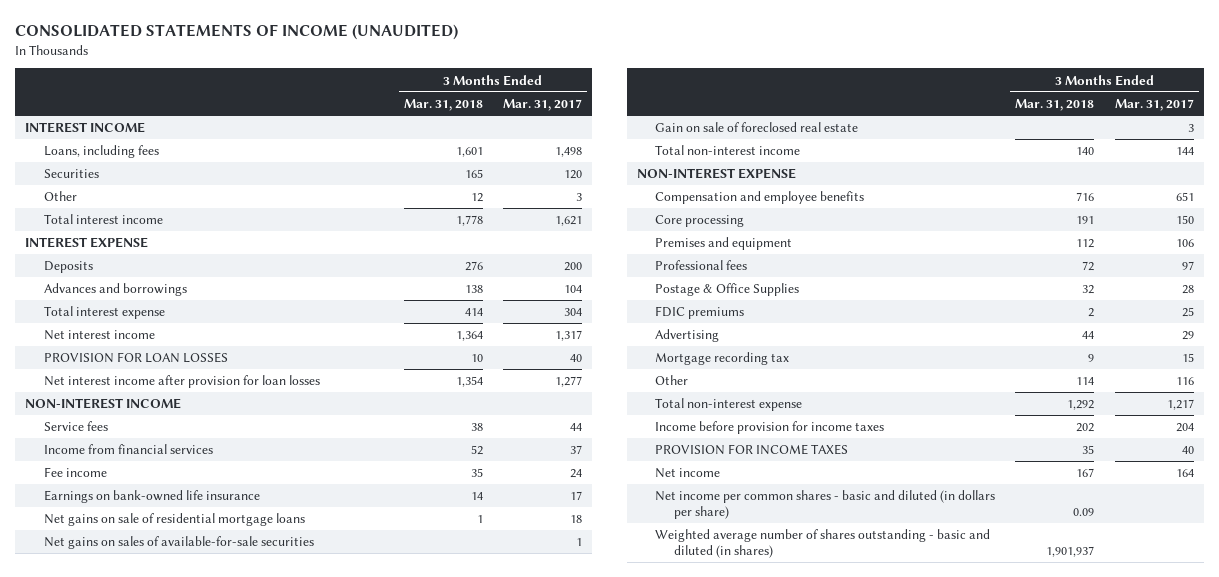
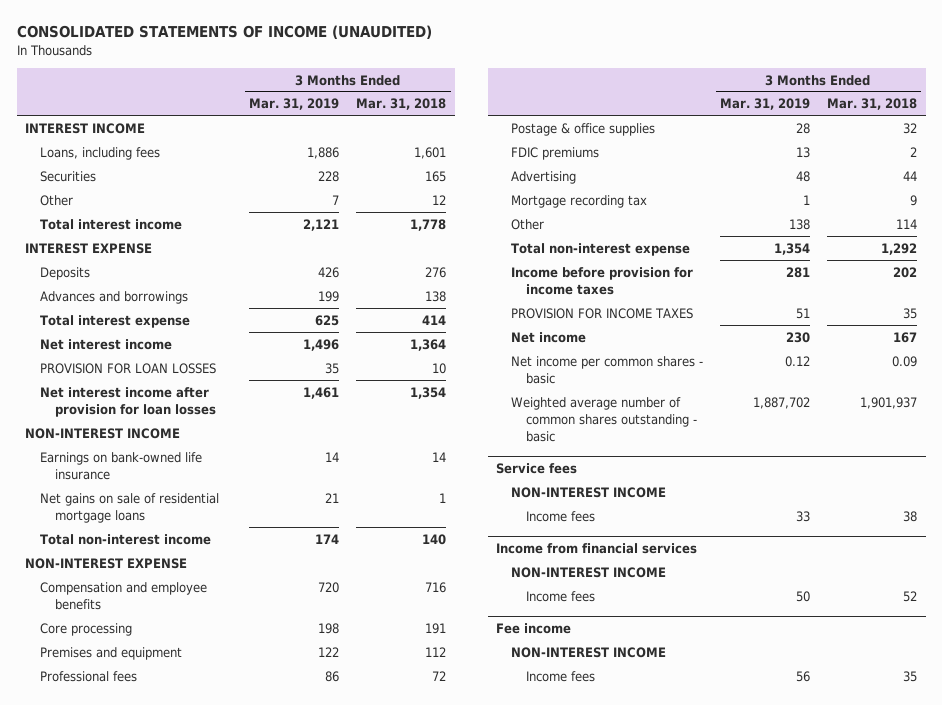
- | 3 Months Ended Mar. 31, 2018 | 3 Months Ended Mar. 31, 2017
+ | 3 Months Ended Mar. 31, 2019 | 3 Months Ended Mar. 31, 2018
- Service fees | 38 | 44
- Income from financial services | 52 | 37
- Fee income | 35 | 24
- Net gains on sales of available-for-sale securities | | 1
- Gain on sale of foreclosed real estate | | 3
- Postage & Office Supplies | 32 | 28
+ Postage & office supplies | 28 | 32
- Net income per common shares - basic and diluted (in dollars per share) | 0.09 |
- Weighted average number of shares outstanding - basic and diluted (in shares) | 1,901,937 |
+ Net income per common shares - basic | 0.12 | 0.09
+ Weighted average number of common shares outstanding - basic | 1,887,702 | 1,901,937
+ Service fees
+ NON-INTEREST INCOME
+ Income fees | 33 | 38
+ Income from financial services
+ NON-INTEREST INCOME
+ Income fees | 50 | 52
+ Fee income
+ NON-INTEREST INCOME
+ Income fees | 56 | 35

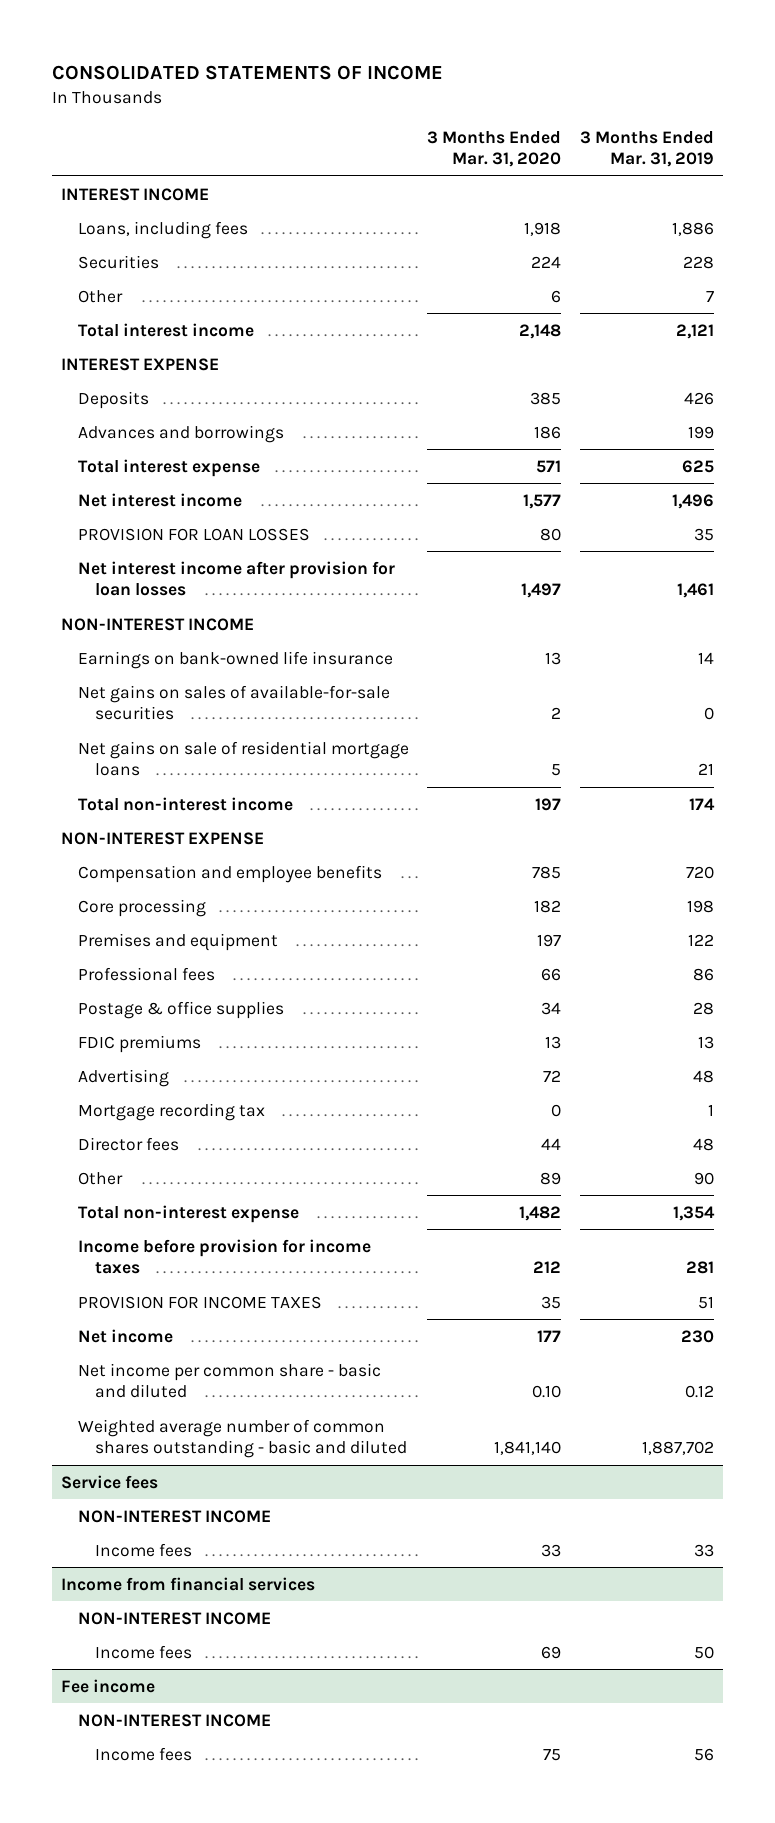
- CONSOLIDATED STATEMENTS OF INCOME (UNAUDITED)
+ CONSOLIDATED STATEMENTS OF INCOME
- | 3 Months Ended Mar. 31, 2019 | 3 Months Ended Mar. 31, 2018
+ | 3 Months Ended Mar. 31, 2020 | 3 Months Ended Mar. 31, 2019
+ Net gains on sales of available-for-sale securities | 2 | 0
- Other | 138 | 114
+ Director fees | 44 | 48
+ Other | 89 | 90
- Net income per common shares - basic | 0.12 | 0.09
- Weighted average number of common shares outstanding - basic | 1,887,702 | 1,901,937
+ Net income per common share - basic and diluted | 0.10 | 0.12
+ Weighted average number of common shares outstanding - basic and diluted | 1,841,140 | 1,887,702

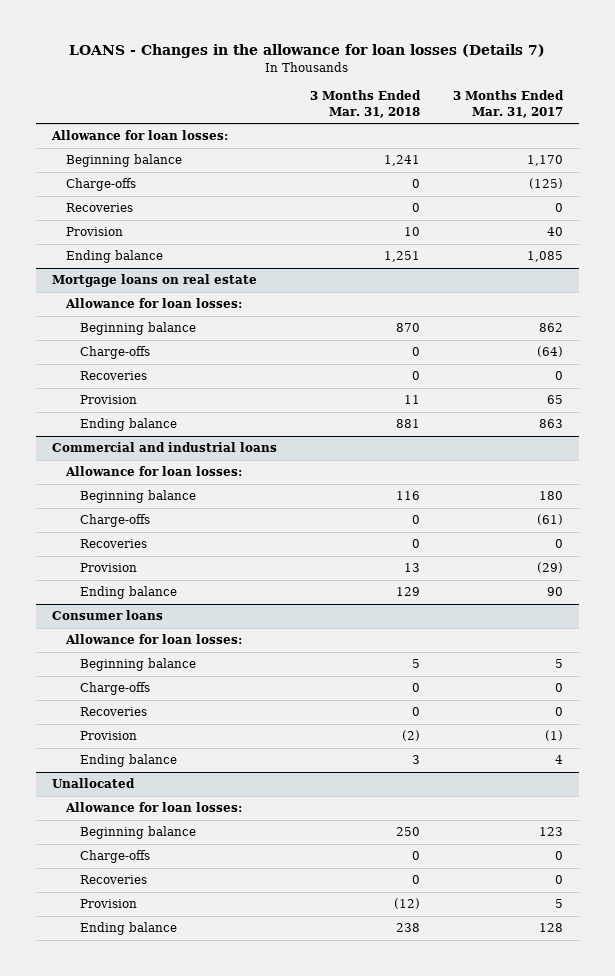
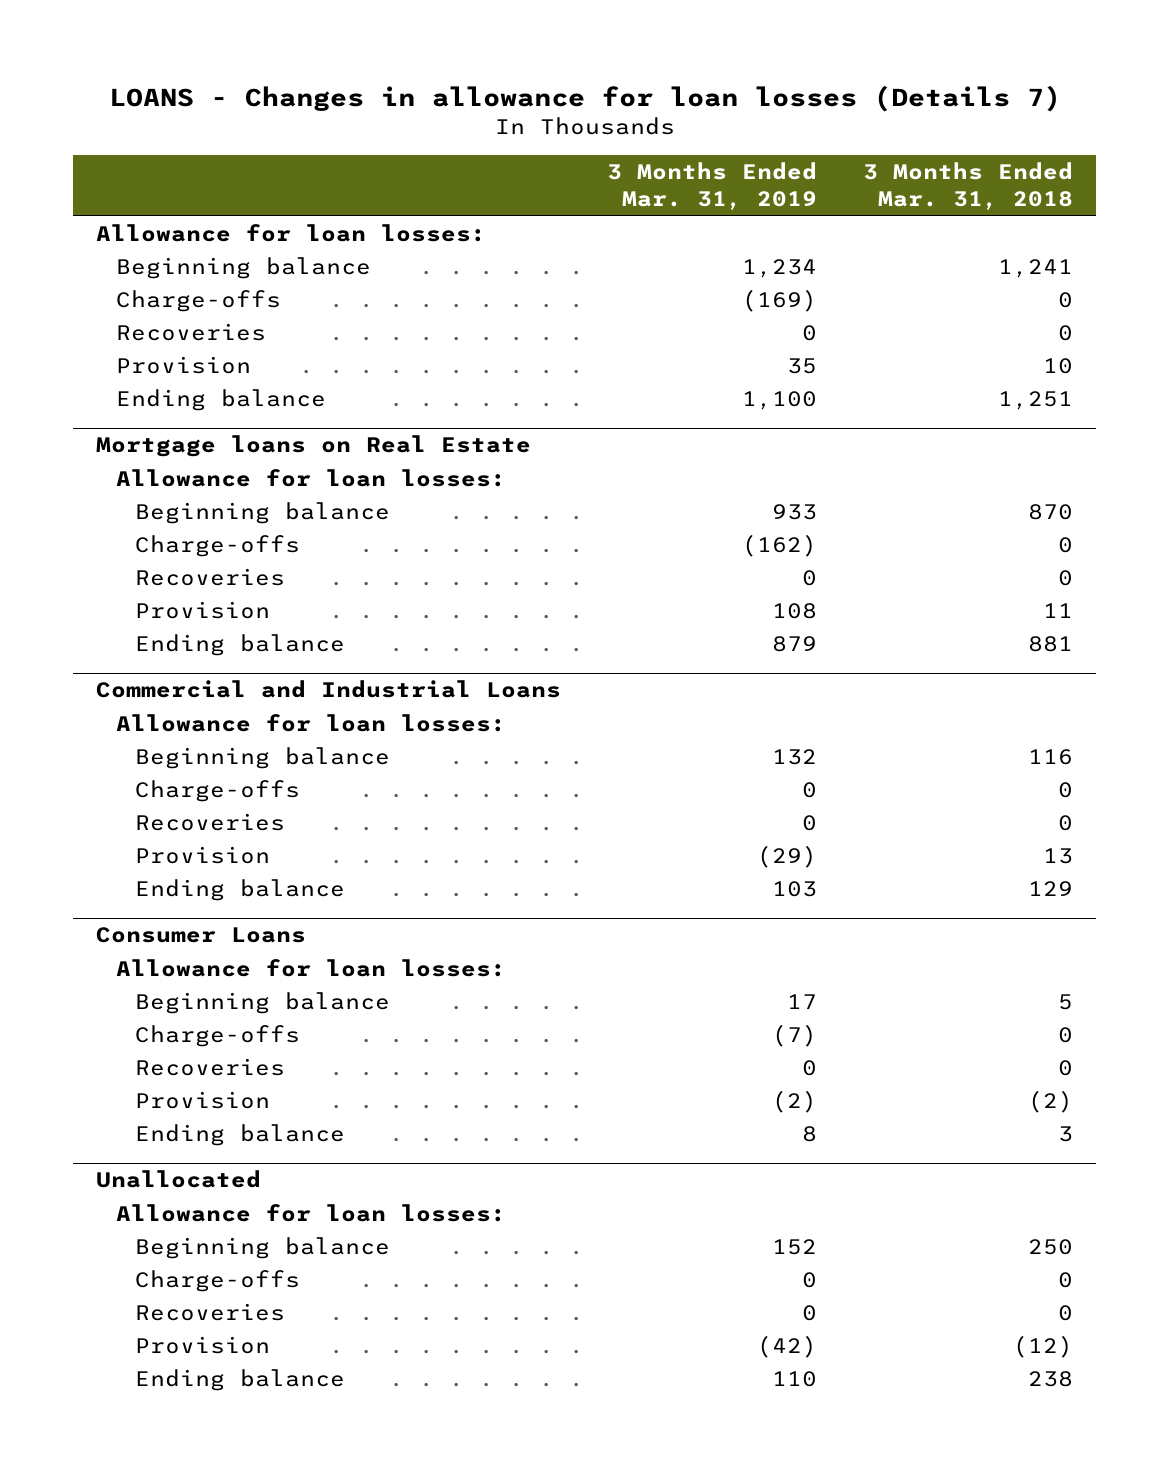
- LOANS - Changes in the allowance for loan losses (Details 7)
+ LOANS - Changes in allowance for loan losses (Details 7)
- | 3 Months Ended Mar. 31, 2018 | 3 Months Ended Mar. 31, 2017
+ | 3 Months Ended Mar. 31, 2019 | 3 Months Ended Mar. 31, 2018
- Mortgage loans on real estate
+ Mortgage loans on Real Estate
- Commercial and industrial loans
+ Commercial and Industrial Loans
- Consumer loans
+ Consumer Loans

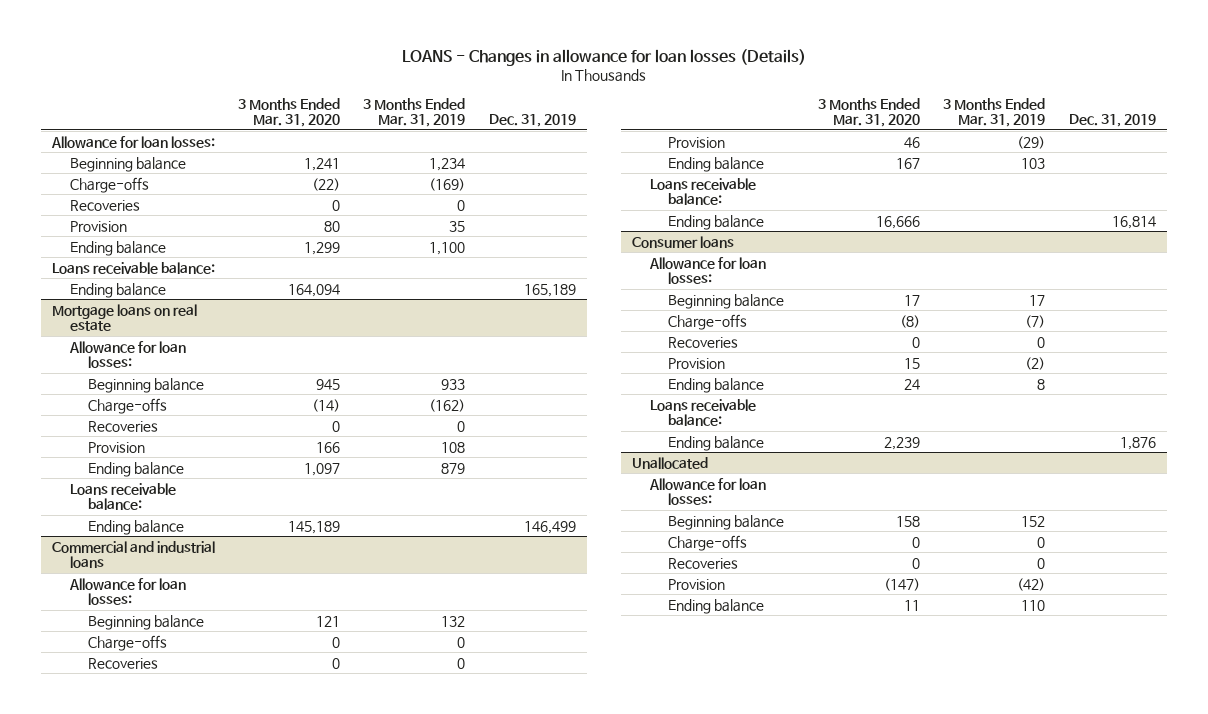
- LOANS - Changes in allowance for loan losses (Details 7)
+ LOANS - Changes in allowance for loan losses (Details)
- | 3 Months Ended Mar. 31, 2019 | 3 Months Ended Mar. 31, 2018
+ | 3 Months Ended Mar. 31, 2020 | 3 Months Ended Mar. 31, 2019 | Dec. 31, 2019
- Mortgage loans on Real Estate
+ Loans receivable balance:
+ Ending balance | 164,094 | | 165,189
+ Mortgage loans on real estate
- Commercial and Industrial Loans
+ Loans receivable balance:
+ Ending balance | 145,189 | | 146,499
+ Commercial and industrial loans
- Consumer Loans
+ Loans receivable balance:
+ Ending balance | 16,666 | | 16,814
+ Consumer loans
+ Loans receivable balance:
+ Ending balance | 2,239 | | 1,876

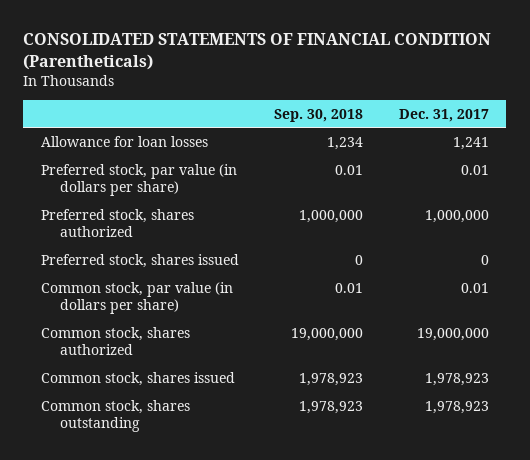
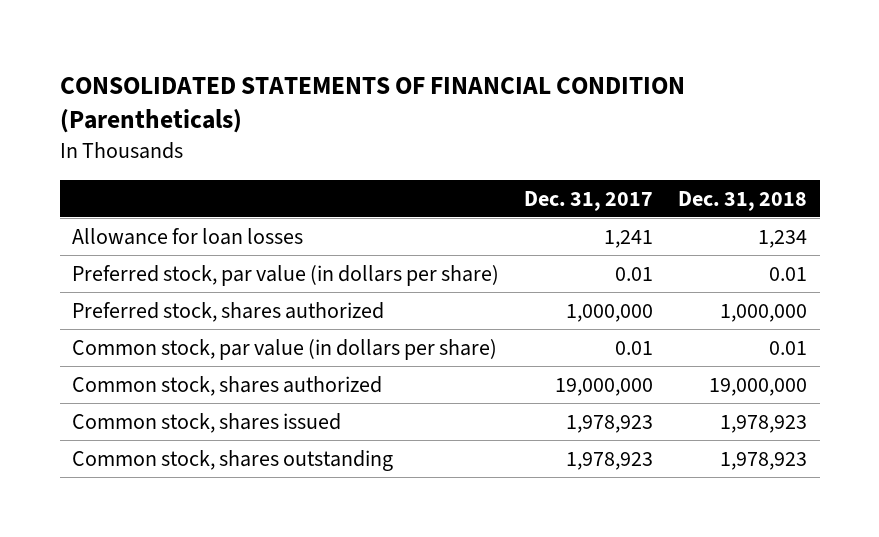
- | Sep. 30, 2018 | Dec. 31, 2017
+ | Dec. 31, 2017 | Dec. 31, 2018
- Preferred stock, shares issued | 0 | 0

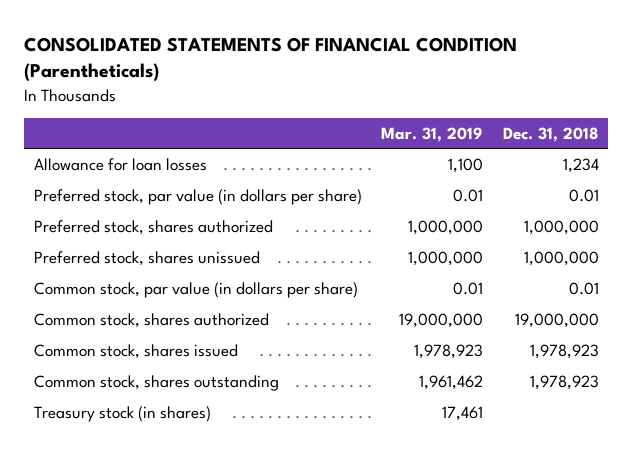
- | Dec. 31, 2017 | Dec. 31, 2018
+ | Mar. 31, 2019 | Dec. 31, 2018
+ Preferred stock, shares unissued | 1,000,000 | 1,000,000
+ Treasury stock (in shares) | 17,461 |

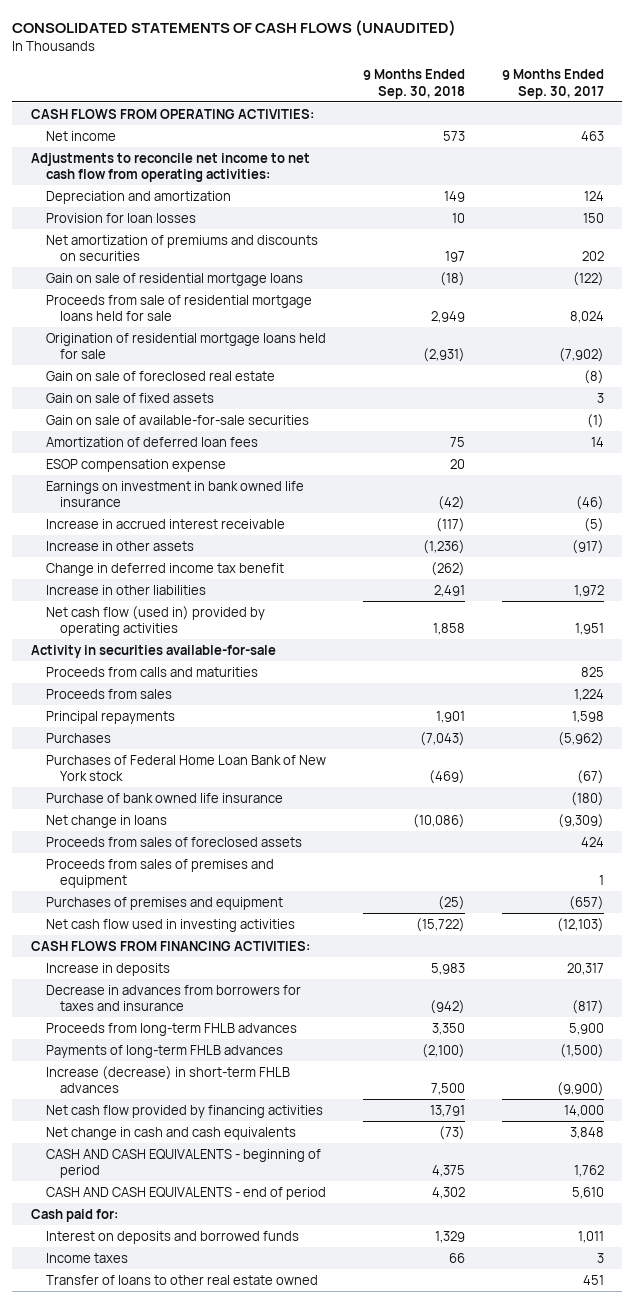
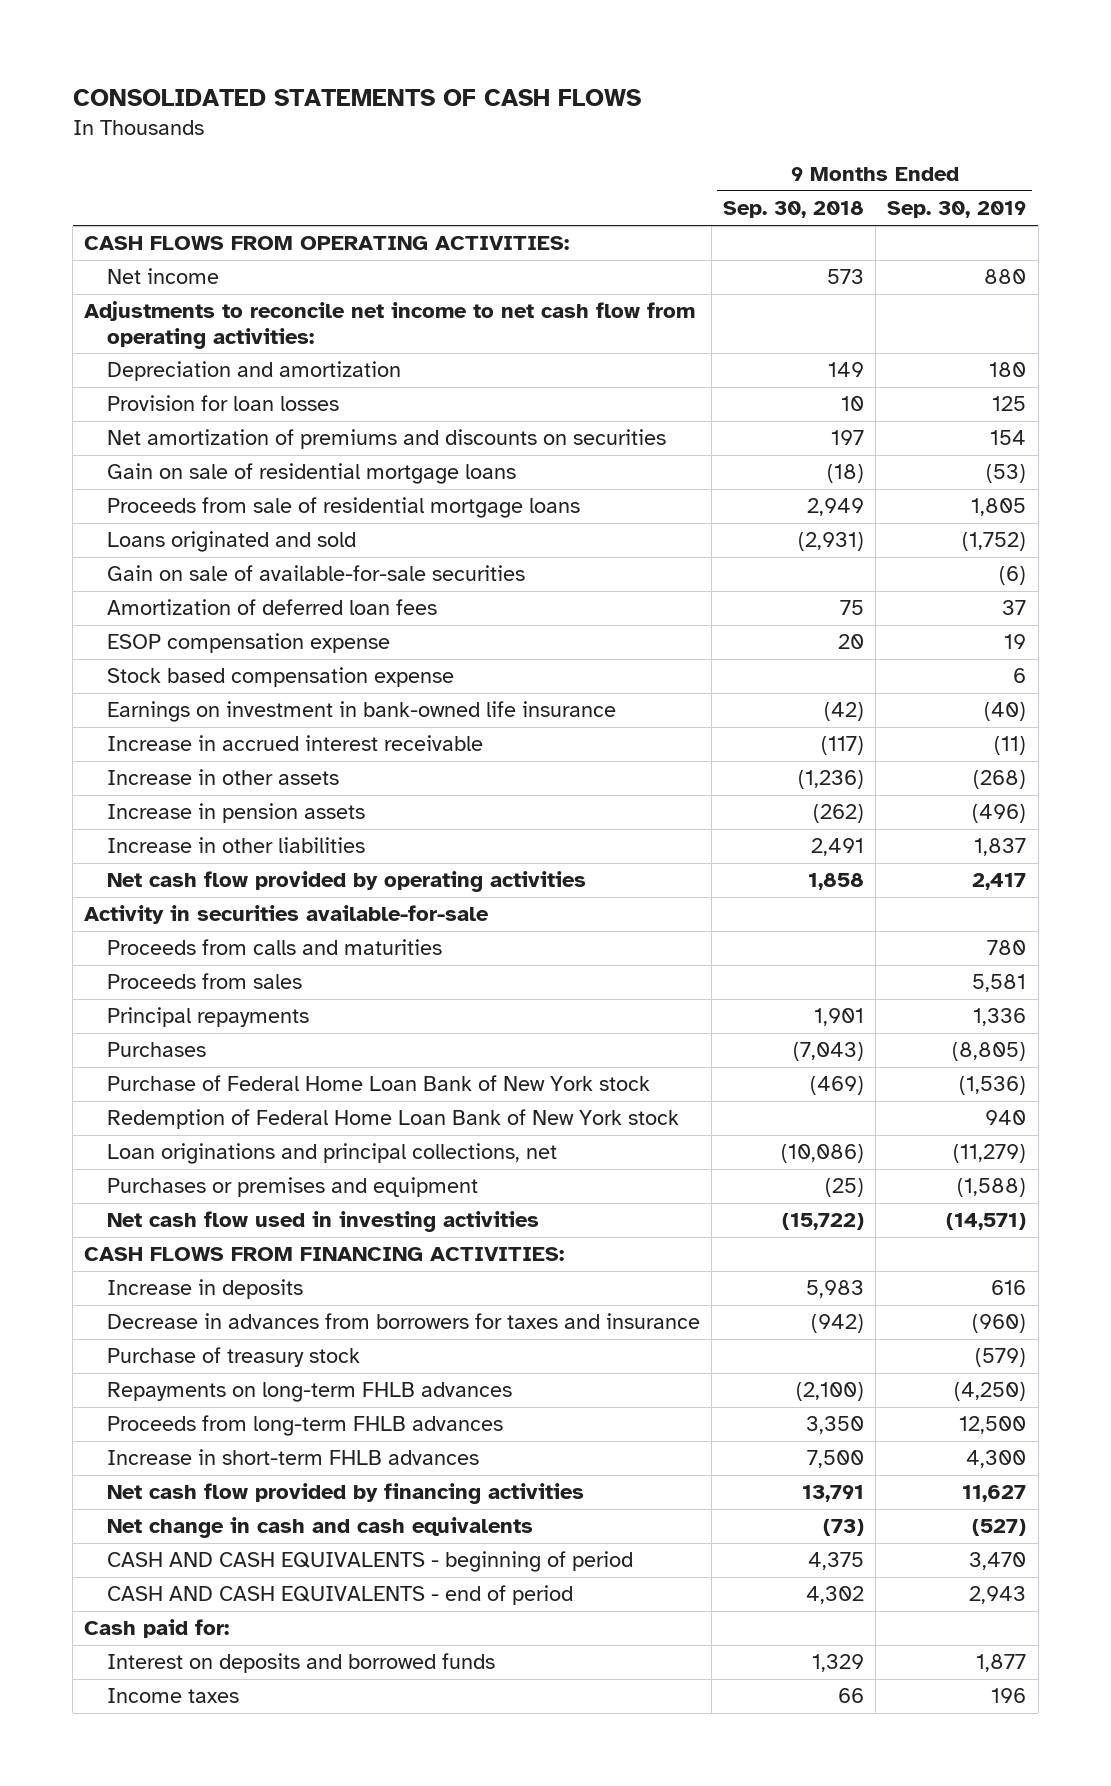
- CONSOLIDATED STATEMENTS OF CASH FLOWS (UNAUDITED)
+ CONSOLIDATED STATEMENTS OF CASH FLOWS
- | 9 Months Ended Sep. 30, 2018 | 9 Months Ended Sep. 30, 2017
+ | 9 Months Ended Sep. 30, 2018 | 9 Months Ended Sep. 30, 2019
- Proceeds from sale of residential mortgage loans held for sale | 2,949 | 8,024
- Origination of residential mortgage loans held for sale | (2,931) | (7,902)
- Gain on sale of foreclosed real estate | | (8)
- Gain on sale of fixed assets | | 3
+ Proceeds from sale of residential mortgage loans | 2,949 | 1,805
+ Loans originated and sold | (2,931) | (1,752)
- Earnings on investment in bank owned life insurance | (42) | (46)
+ Stock based compensation expense | | 6
+ Earnings on investment in bank-owned life insurance | (42) | (40)
- Change in deferred income tax benefit | (262) |
+ Increase in pension assets | (262) | (496)
- Net cash flow (used in) provided by operating activities | 1,858 | 1,951
+ Net cash flow provided by operating activities | 1,858 | 2,417
- Purchases of Federal Home Loan Bank of New York stock | (469) | (67)
- Purchase of bank owned life insurance | | (180)
- Net change in loans | (10,086) | (9,309)
- Proceeds from sales of foreclosed assets | | 424
- Proceeds from sales of premises and equipment | | 1
- Purchases of premises and equipment | (25) | (657)
+ Purchase of Federal Home Loan Bank of New York stock | (469) | (1,536)
+ Redemption of Federal Home Loan Bank of New York stock | | 940
+ Loan originations and principal collections, net | (10,086) | (11,279)
+ Purchases or premises and equipment | (25) | (1,588)
+ Purchase of treasury stock | | (579)
+ Repayments on long-term FHLB advances | (2,100) | (4,250)
- Payments of long-term FHLB advances | (2,100) | (1,500)
- Increase (decrease) in short-term FHLB advances | 7,500 | (9,900)
+ Increase in short-term FHLB advances | 7,500 | 4,300
- Transfer of loans to other real estate owned | | 451

